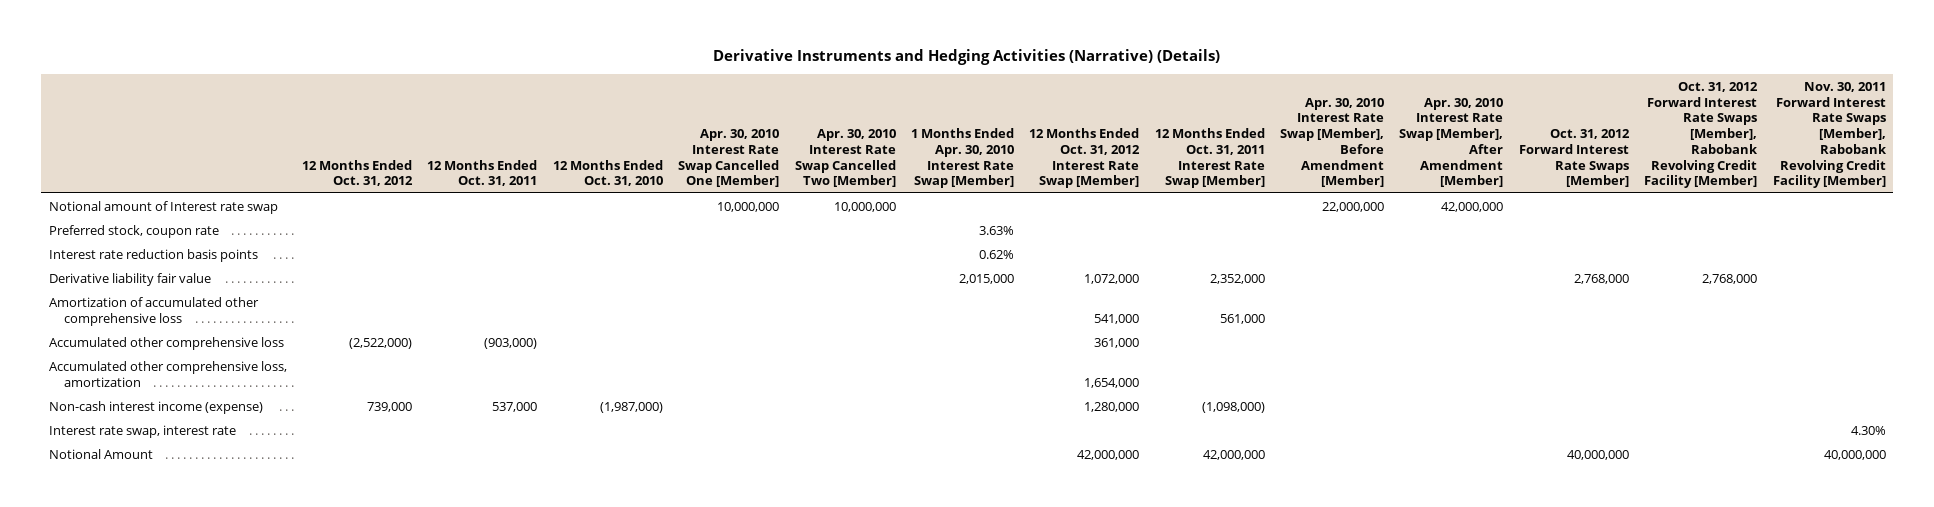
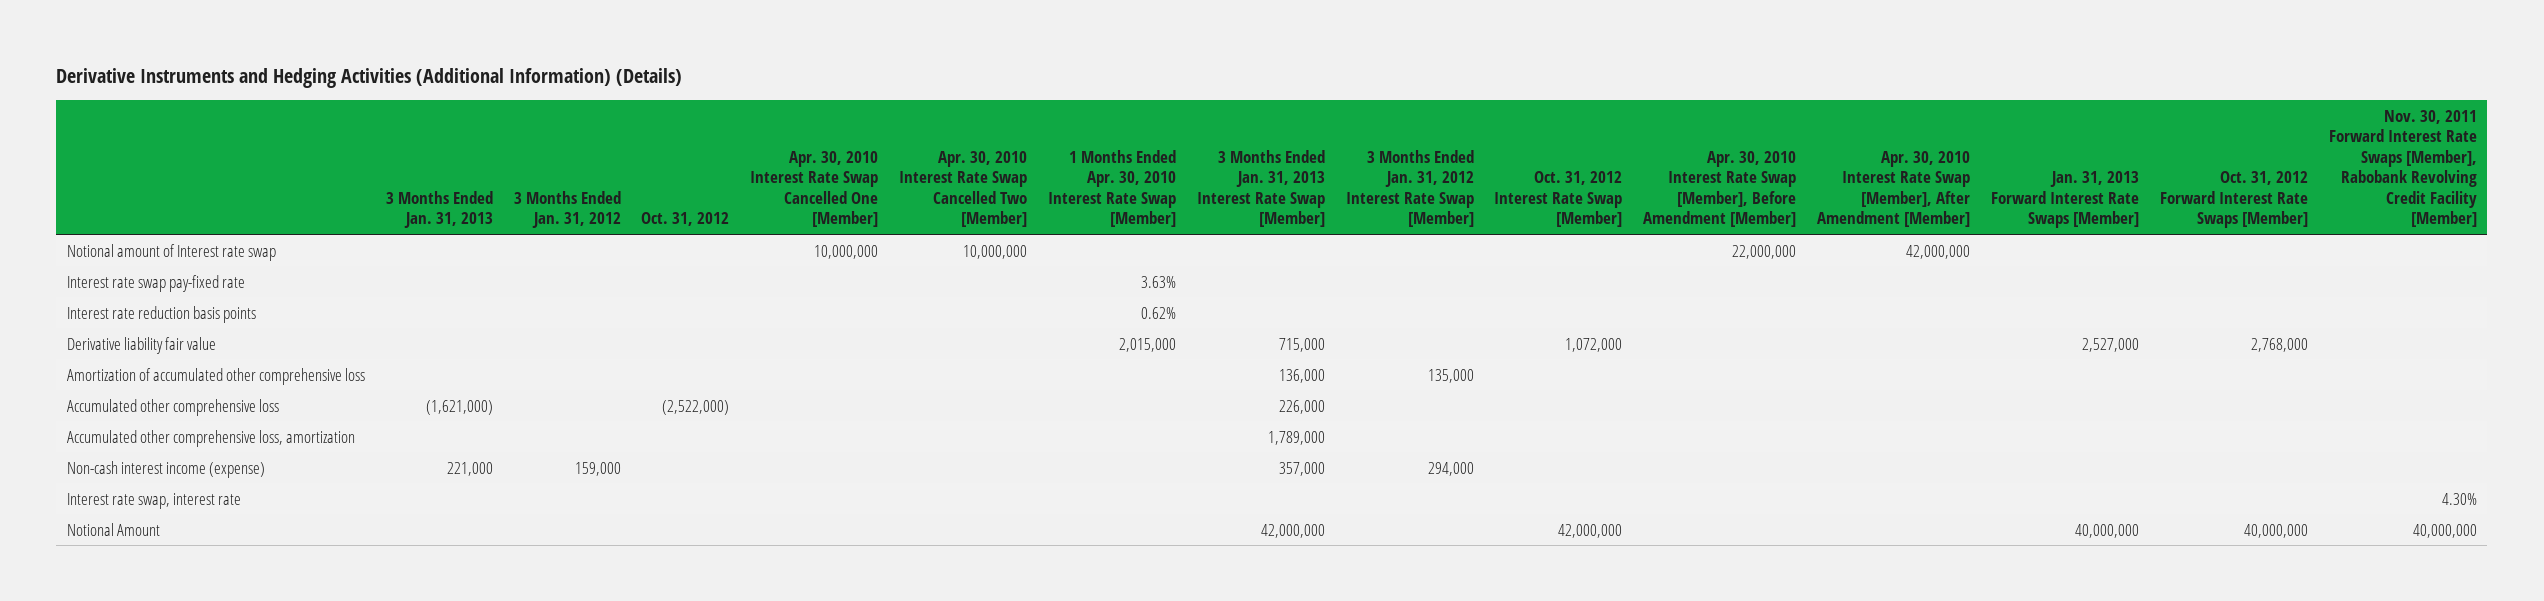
- Derivative Instruments and Hedging Activities (Narrative) (Details)
+ Derivative Instruments and Hedging Activities (Additional Information) (Details)
- | 12 Months Ended Oct. 31, 2012 | 12 Months Ended Oct. 31, 2011 | 12 Months Ended Oct. 31, 2010 | Apr. 30, 2010 Interest Rate Swap Cancelled One [Member] | Apr. 30, 2010 Interest Rate Swap Cancelled Two [Member] | 1 Months Ended Apr. 30, 2010 Interest Rate Swap [Member] | 12 Months Ended Oct. 31, 2012 Interest Rate Swap [Member] | 12 Months Ended Oct. 31, 2011 Interest Rate Swap [Member] | Apr. 30, 2010 Interest Rate Swap [Member], Before Amendment [Member] | Apr. 30, 2010 Interest Rate Swap [Member], After Amendment [Member] | Oct. 31, 2012 Forward Interest Rate Swaps [Member] | Oct. 31, 2012 Forward Interest Rate Swaps [Member], Rabobank Revolving Credit Facility [Member] | Nov. 30, 2011 Forward Interest Rate Swaps [Member], Rabobank Revolving Credit Facility [Member]
+ | 3 Months Ended Jan. 31, 2013 | 3 Months Ended Jan. 31, 2012 | Oct. 31, 2012 | Apr. 30, 2010 Interest Rate Swap Cancelled One [Member] | Apr. 30, 2010 Interest Rate Swap Cancelled Two [Member] | 1 Months Ended Apr. 30, 2010 Interest Rate Swap [Member] | 3 Months Ended Jan. 31, 2013 Interest Rate Swap [Member] | 3 Months Ended Jan. 31, 2012 Interest Rate Swap [Member] | Oct. 31, 2012 Interest Rate Swap [Member] | Apr. 30, 2010 Interest Rate Swap [Member], Before Amendment [Member] | Apr. 30, 2010 Interest Rate Swap [Member], After Amendment [Member] | Jan. 31, 2013 Forward Interest Rate Swaps [Member] | Oct. 31, 2012 Forward Interest Rate Swaps [Member] | Nov. 30, 2011 Forward Interest Rate Swaps [Member], Rabobank Revolving Credit Facility [Member]
- Preferred stock, coupon rate | | | | | | 3.63% | | | | | | |
+ Interest rate swap pay-fixed rate | | | | | | 3.63% | | | | | | | |

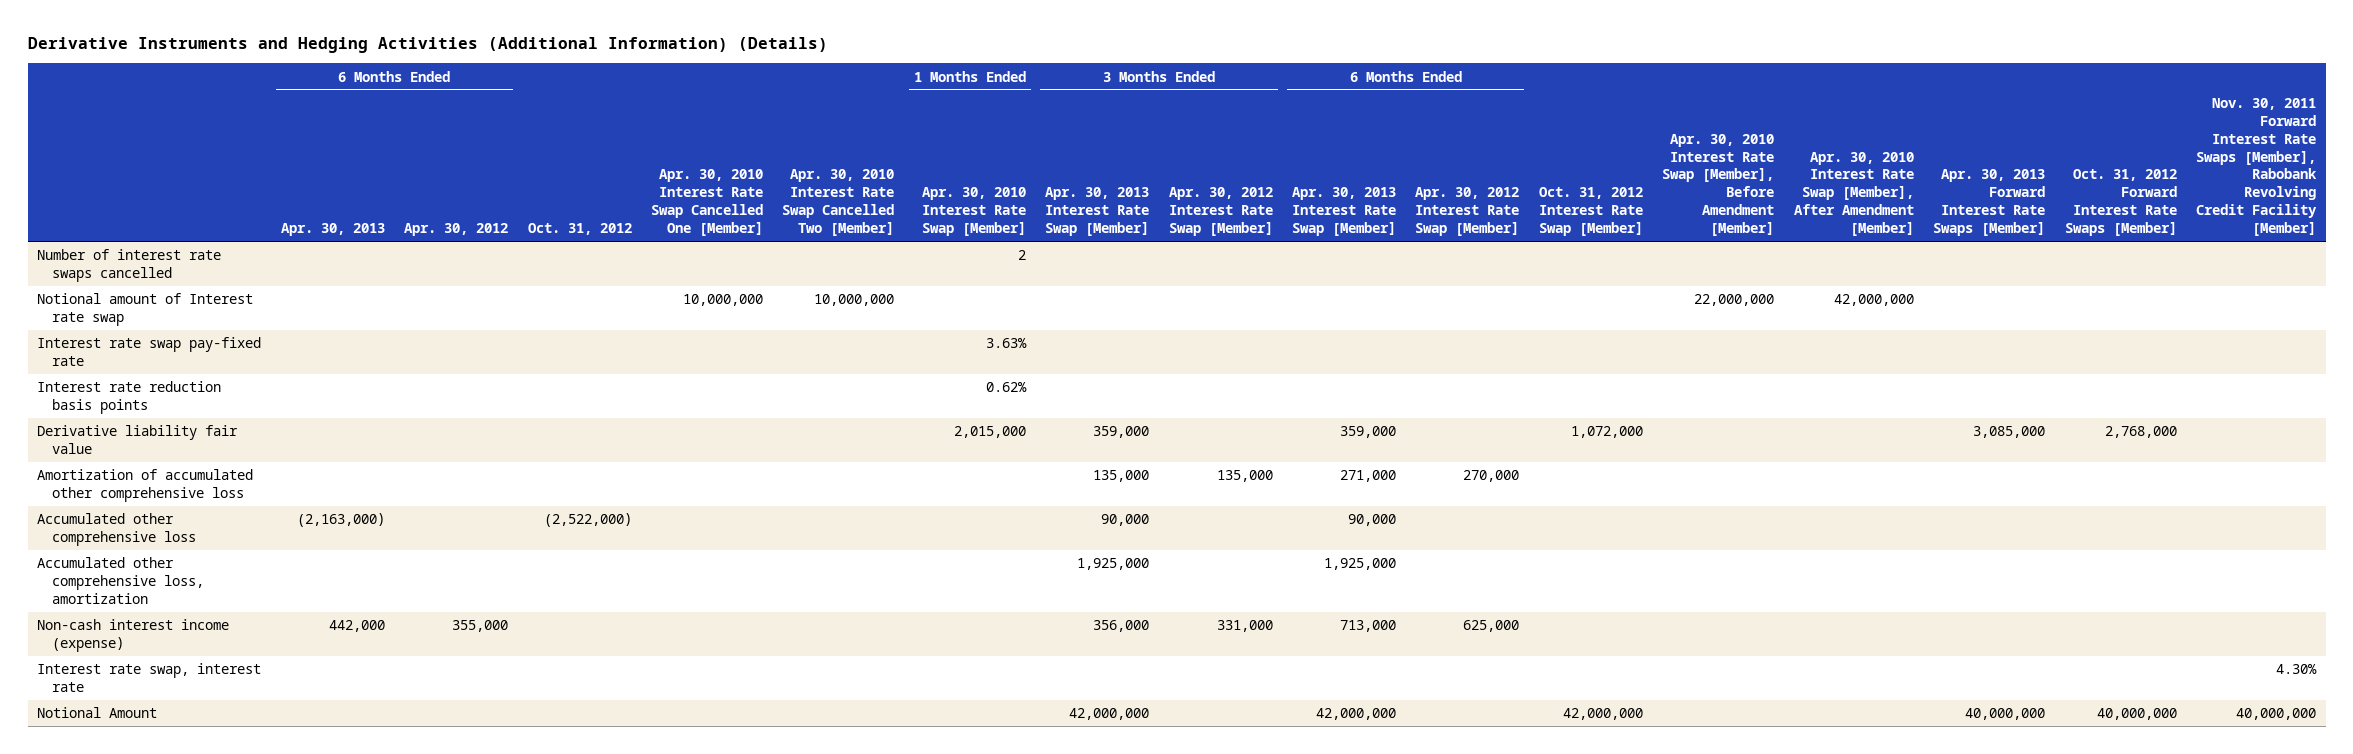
- | 3 Months Ended Jan. 31, 2013 | 3 Months Ended Jan. 31, 2012 | Oct. 31, 2012 | Apr. 30, 2010 Interest Rate Swap Cancelled One [Member] | Apr. 30, 2010 Interest Rate Swap Cancelled Two [Member] | 1 Months Ended Apr. 30, 2010 Interest Rate Swap [Member] | 3 Months Ended Jan. 31, 2013 Interest Rate Swap [Member] | 3 Months Ended Jan. 31, 2012 Interest Rate Swap [Member] | Oct. 31, 2012 Interest Rate Swap [Member] | Apr. 30, 2010 Interest Rate Swap [Member], Before Amendment [Member] | Apr. 30, 2010 Interest Rate Swap [Member], After Amendment [Member] | Jan. 31, 2013 Forward Interest Rate Swaps [Member] | Oct. 31, 2012 Forward Interest Rate Swaps [Member] | Nov. 30, 2011 Forward Interest Rate Swaps [Member], Rabobank Revolving Credit Facility [Member]
+ | 6 Months Ended Apr. 30, 2013 | 6 Months Ended Apr. 30, 2012 | Oct. 31, 2012 | Apr. 30, 2010 Interest Rate Swap Cancelled One [Member] | Apr. 30, 2010 Interest Rate Swap Cancelled Two [Member] | 1 Months Ended Apr. 30, 2010 Interest Rate Swap [Member] | 3 Months Ended Apr. 30, 2013 Interest Rate Swap [Member] | 3 Months Ended Apr. 30, 2012 Interest Rate Swap [Member] | 6 Months Ended Apr. 30, 2013 Interest Rate Swap [Member] | 6 Months Ended Apr. 30, 2012 Interest Rate Swap [Member] | Oct. 31, 2012 Interest Rate Swap [Member] | Apr. 30, 2010 Interest Rate Swap [Member], Before Amendment [Member] | Apr. 30, 2010 Interest Rate Swap [Member], After Amendment [Member] | Apr. 30, 2013 Forward Interest Rate Swaps [Member] | Oct. 31, 2012 Forward Interest Rate Swaps [Member] | Nov. 30, 2011 Forward Interest Rate Swaps [Member], Rabobank Revolving Credit Facility [Member]
+ Number of interest rate swaps cancelled | | | | | | 2 | | | | | | | | | |

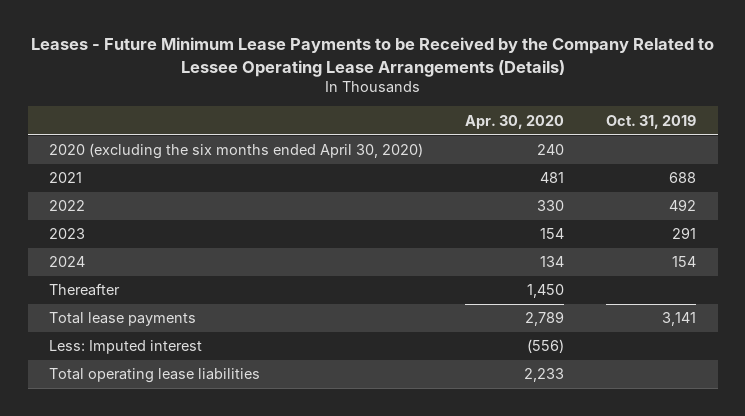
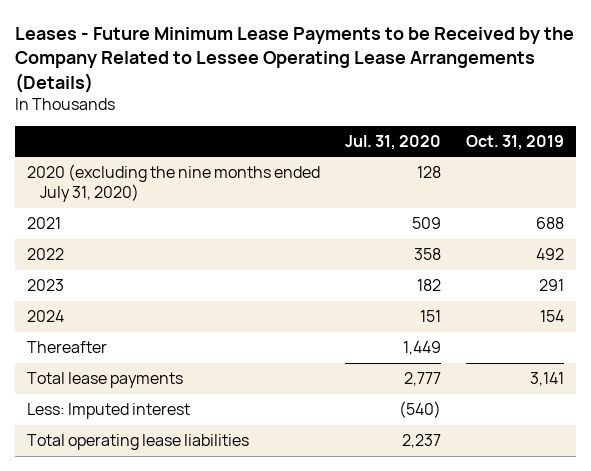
- | Apr. 30, 2020 | Oct. 31, 2019
+ | Jul. 31, 2020 | Oct. 31, 2019
- 2020 (excluding the six months ended April 30, 2020) | 240 |
+ 2020 (excluding the nine months ended July 31, 2020) | 128 |

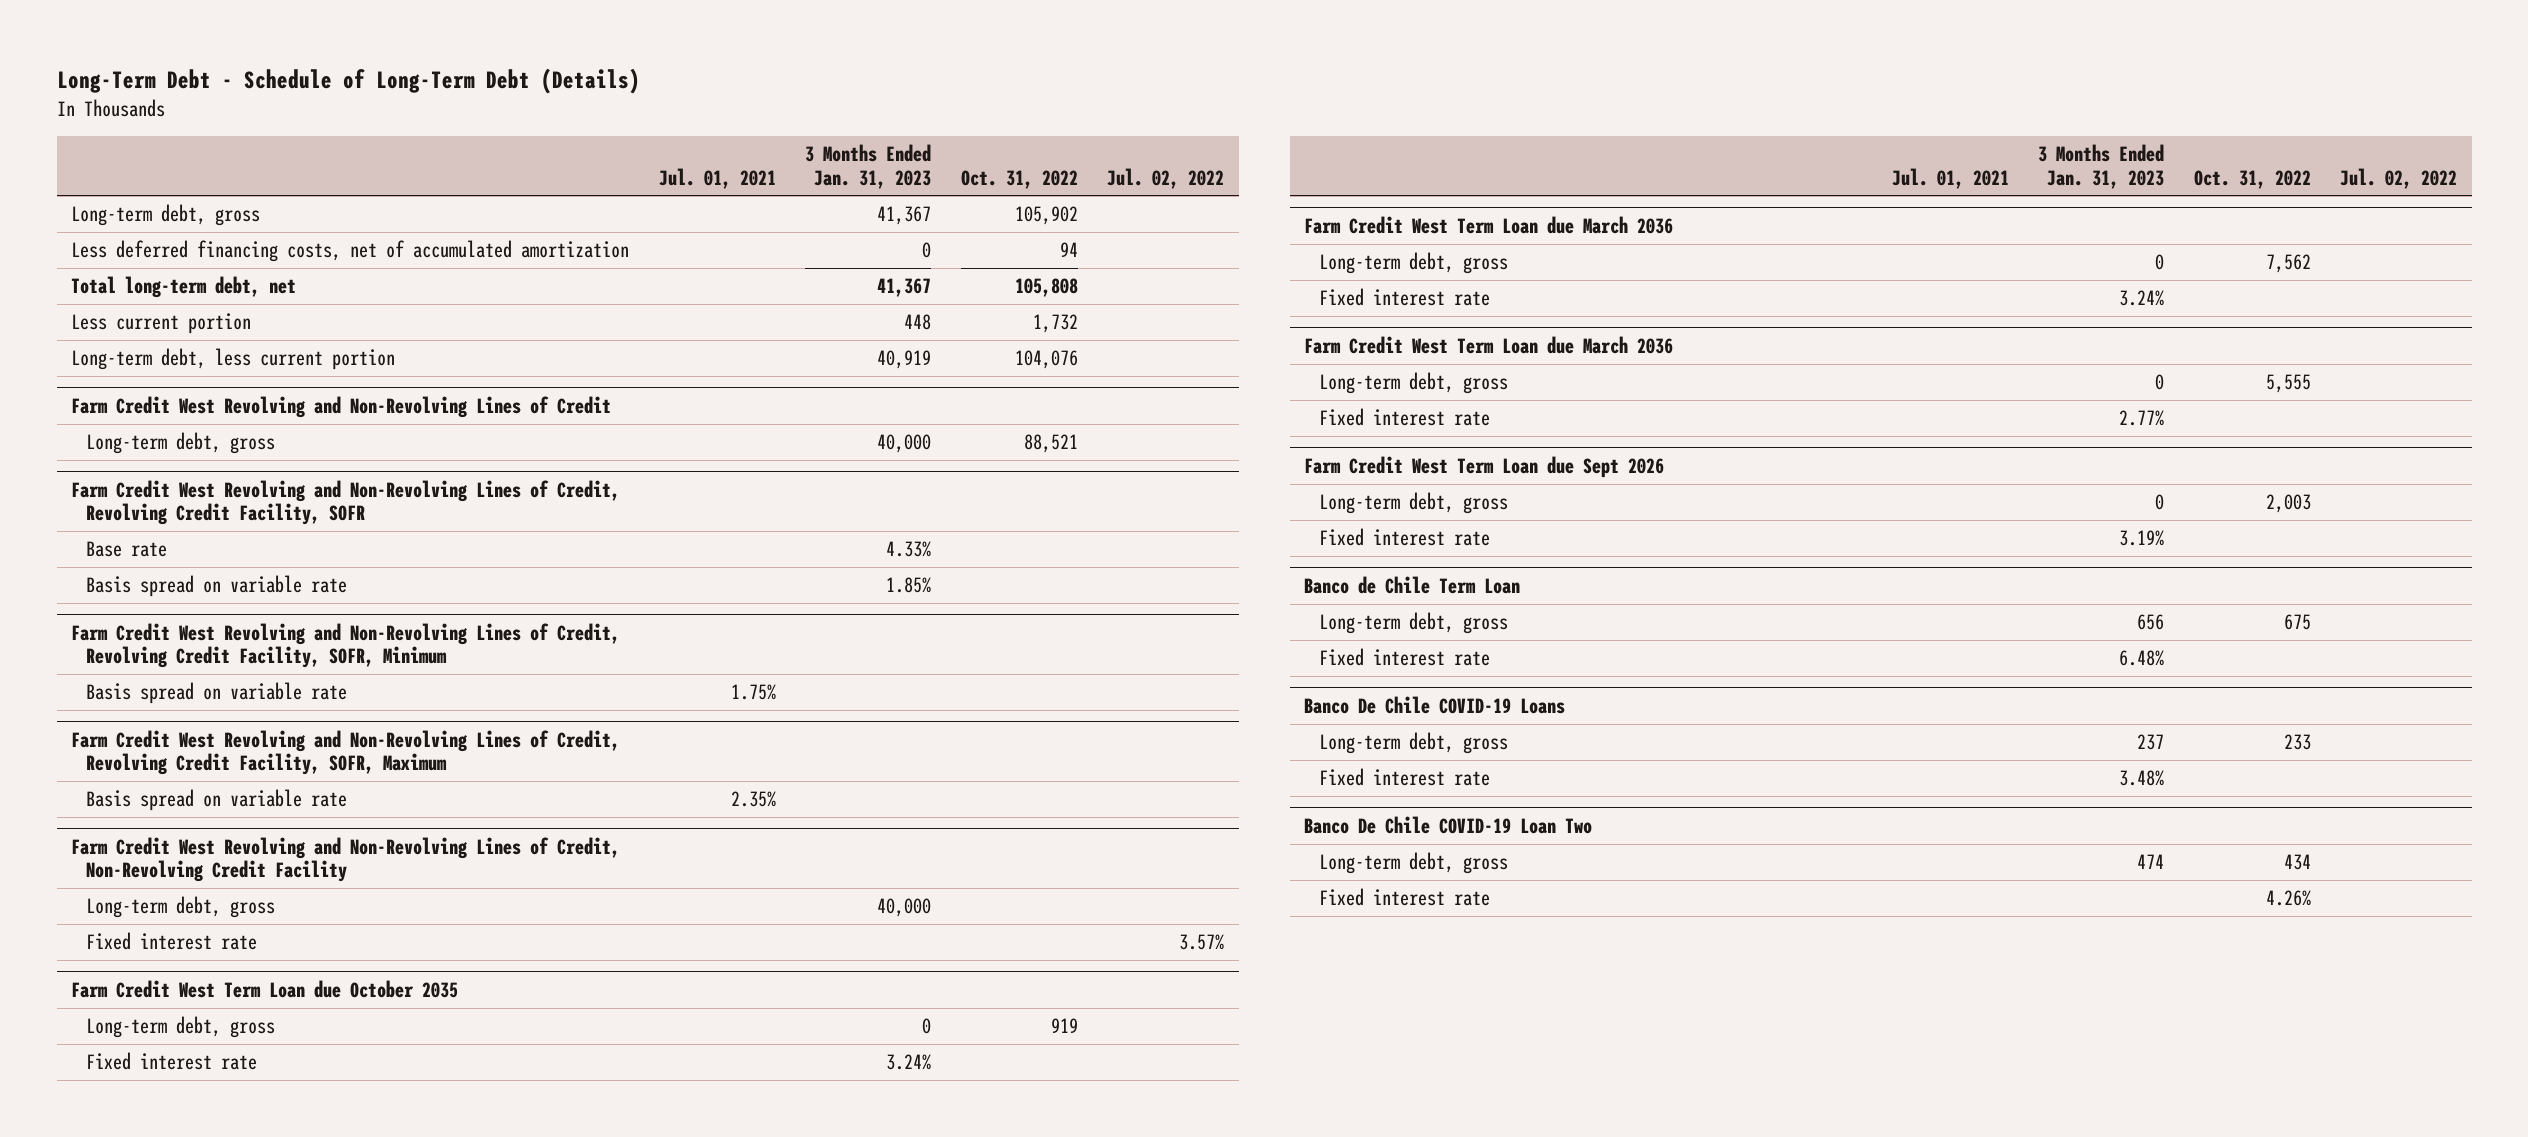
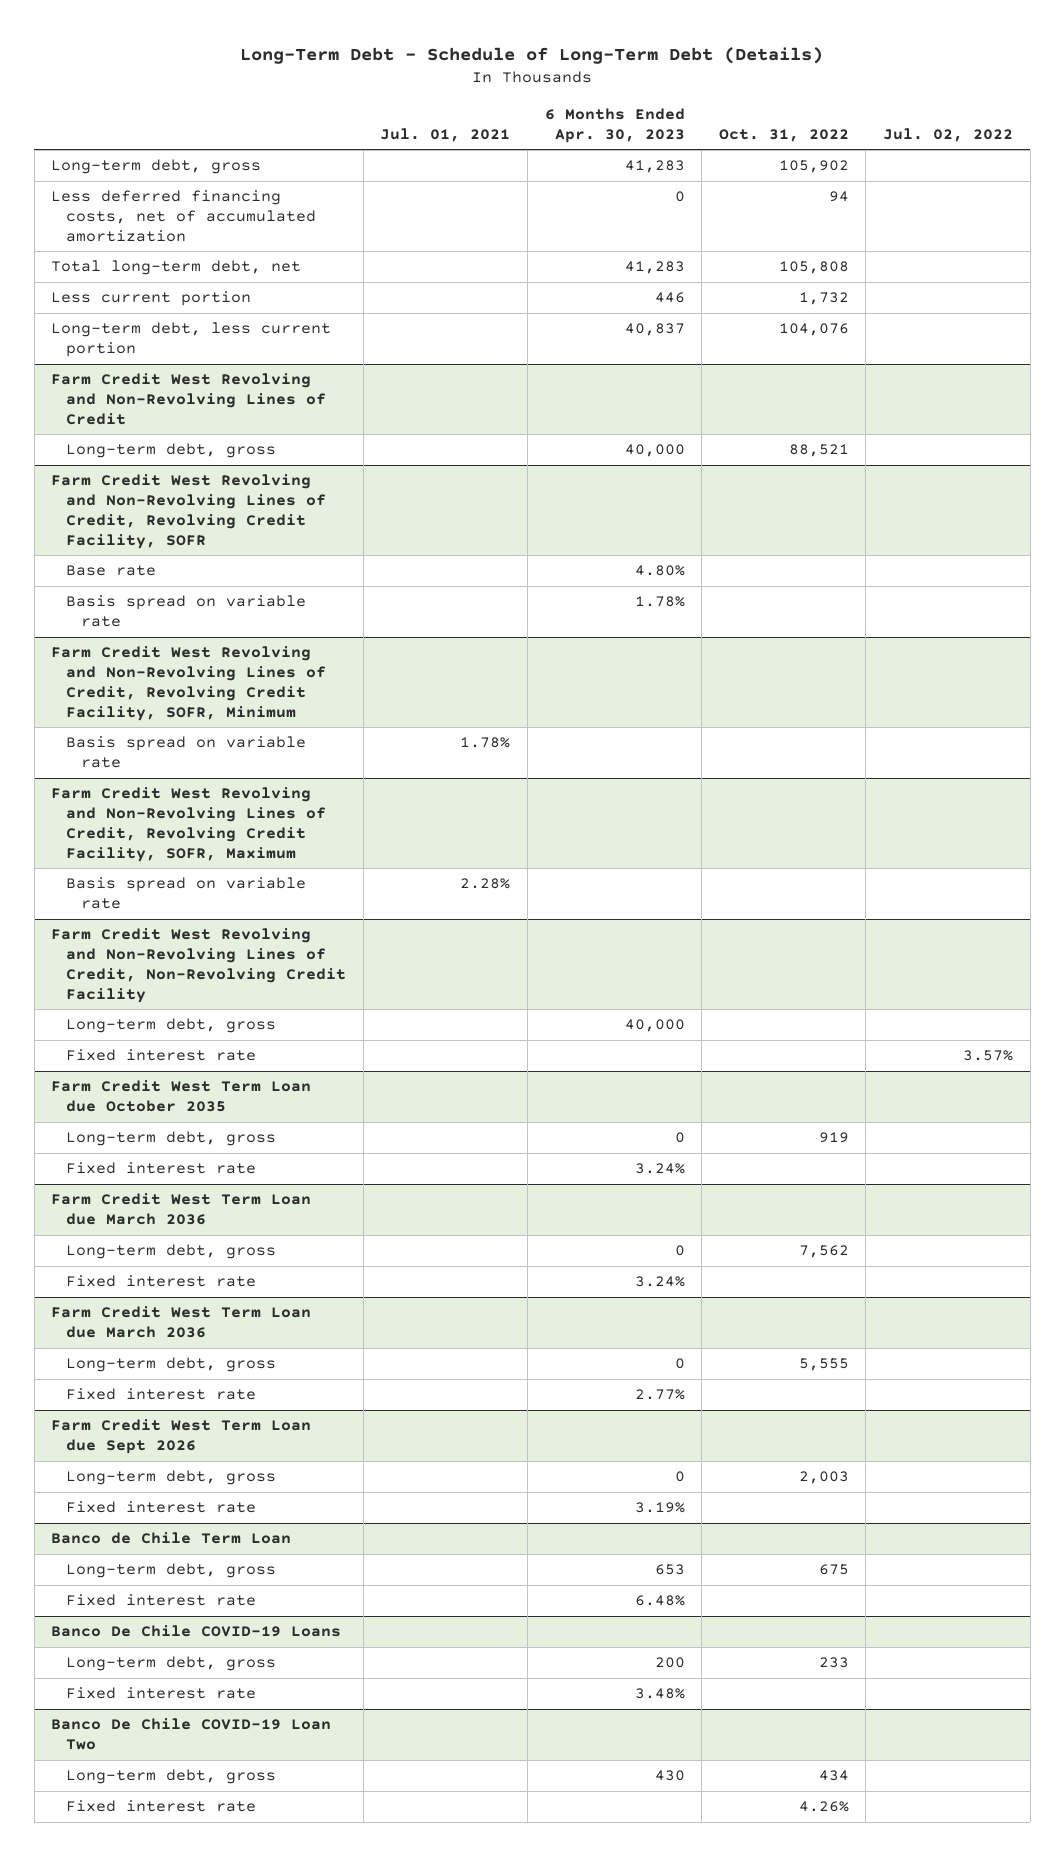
- | Jul. 01, 2021 | 3 Months Ended Jan. 31, 2023 | Oct. 31, 2022 | Jul. 02, 2022
+ | Jul. 01, 2021 | 6 Months Ended Apr. 30, 2023 | Oct. 31, 2022 | Jul. 02, 2022
@ Farm Credit West Revolving and Non-Revolving Lines of Credit, Revolving Credit Facility, SOFR, Minimum
- Basis spread on variable rate | 1.75% | | |
+ Basis spread on variable rate | 1.78% | | |
@ Farm Credit West Revolving and Non-Revolving Lines of Credit, Revolving Credit Facility, SOFR, Maximum
- Basis spread on variable rate | 2.35% | | |
+ Basis spread on variable rate | 2.28% | | |

